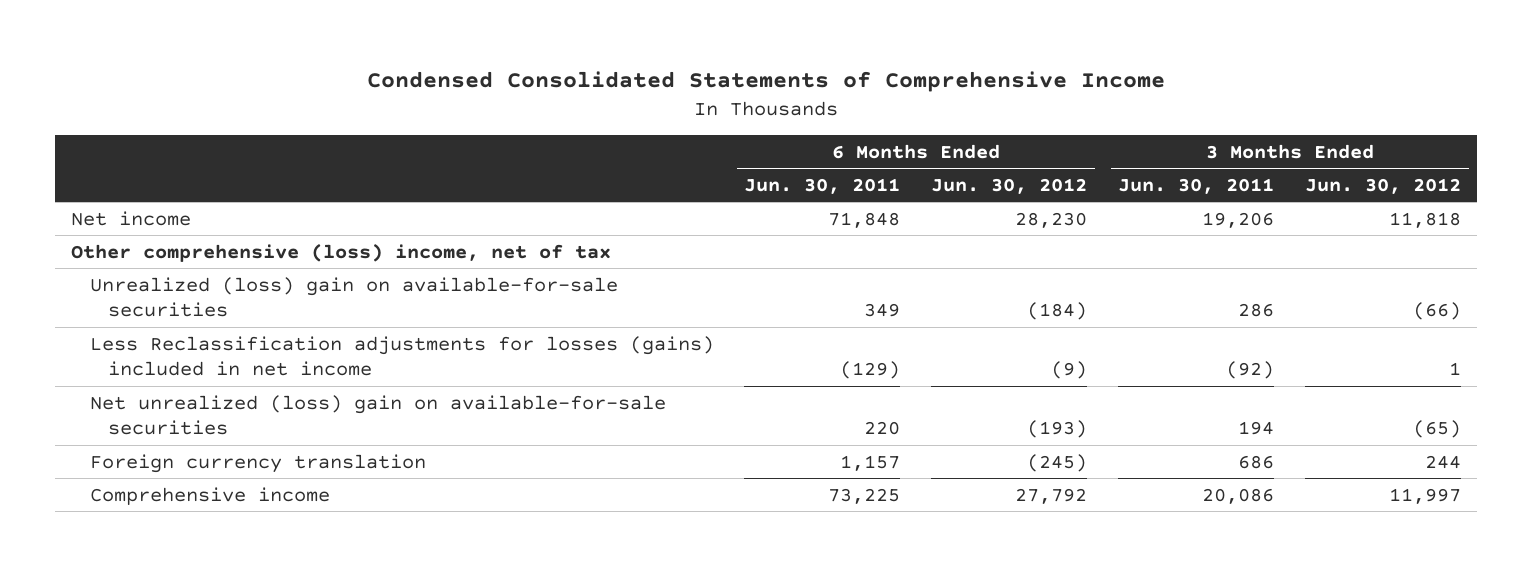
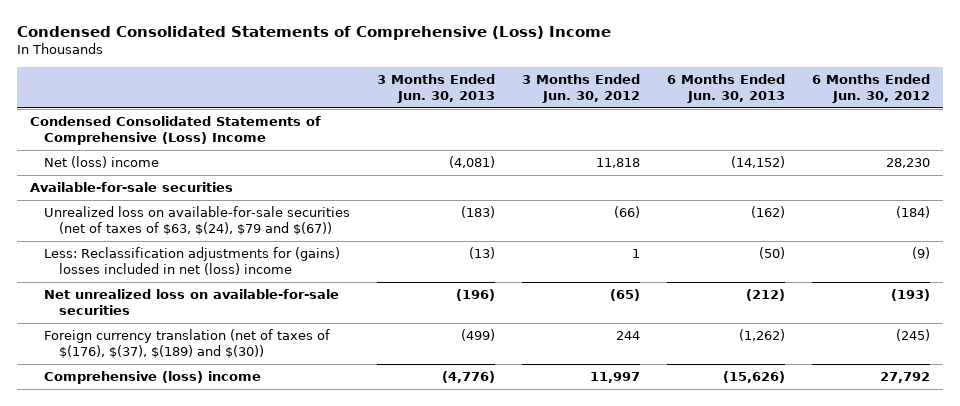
- Condensed Consolidated Statements of Comprehensive Income
+ Condensed Consolidated Statements of Comprehensive (Loss) Income
- | 6 Months Ended Jun. 30, 2011 | 6 Months Ended Jun. 30, 2012 | 3 Months Ended Jun. 30, 2011 | 3 Months Ended Jun. 30, 2012
+ | 3 Months Ended Jun. 30, 2013 | 3 Months Ended Jun. 30, 2012 | 6 Months Ended Jun. 30, 2013 | 6 Months Ended Jun. 30, 2012
- Net income | 71,848 | 28,230 | 19,206 | 11,818
- Other comprehensive (loss) income, net of tax
- Unrealized (loss) gain on available-for-sale securities | 349 | (184) | 286 | (66)
- Less Reclassification adjustments for losses (gains) included in net income | (129) | (9) | (92) | 1
- Net unrealized (loss) gain on available-for-sale securities | 220 | (193) | 194 | (65)
- Foreign currency translation | 1,157 | (245) | 686 | 244
- Comprehensive income | 73,225 | 27,792 | 20,086 | 11,997
+ Condensed Consolidated Statements of Comprehensive (Loss) Income
+ Net (loss) income | (4,081) | 11,818 | (14,152) | 28,230
+ Available-for-sale securities
+ Unrealized loss on available-for-sale securities (net of taxes of $63, $(24), $79 and $(67)) | (183) | (66) | (162) | (184)
+ Less: Reclassification adjustments for (gains) losses included in net (loss) income | (13) | 1 | (50) | (9)
+ Net unrealized loss on available-for-sale securities | (196) | (65) | (212) | (193)
+ Foreign currency translation (net of taxes of $(176), $(37), $(189) and $(30)) | (499) | 244 | (1,262) | (245)
+ Comprehensive (loss) income | (4,776) | 11,997 | (15,626) | 27,792

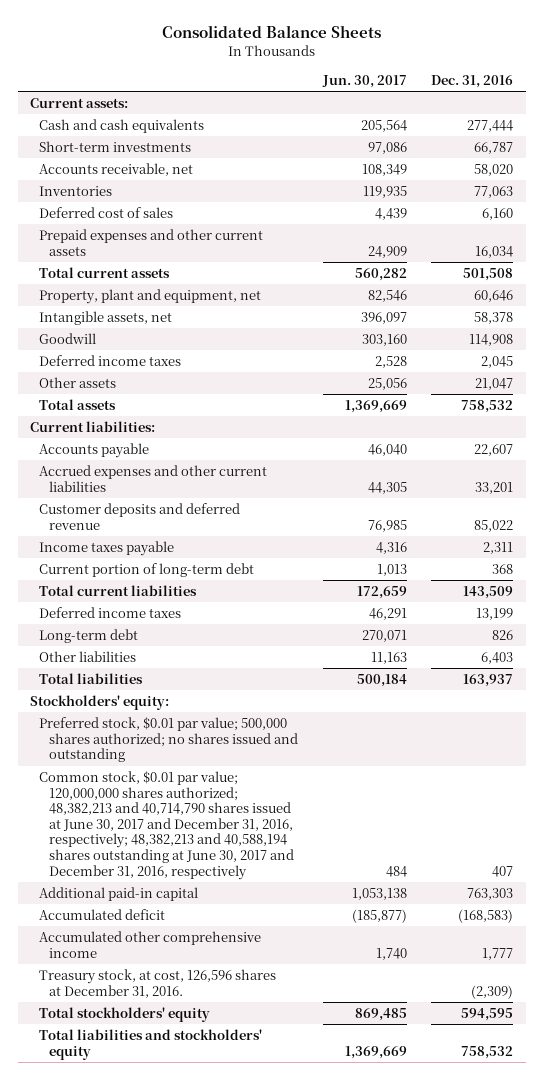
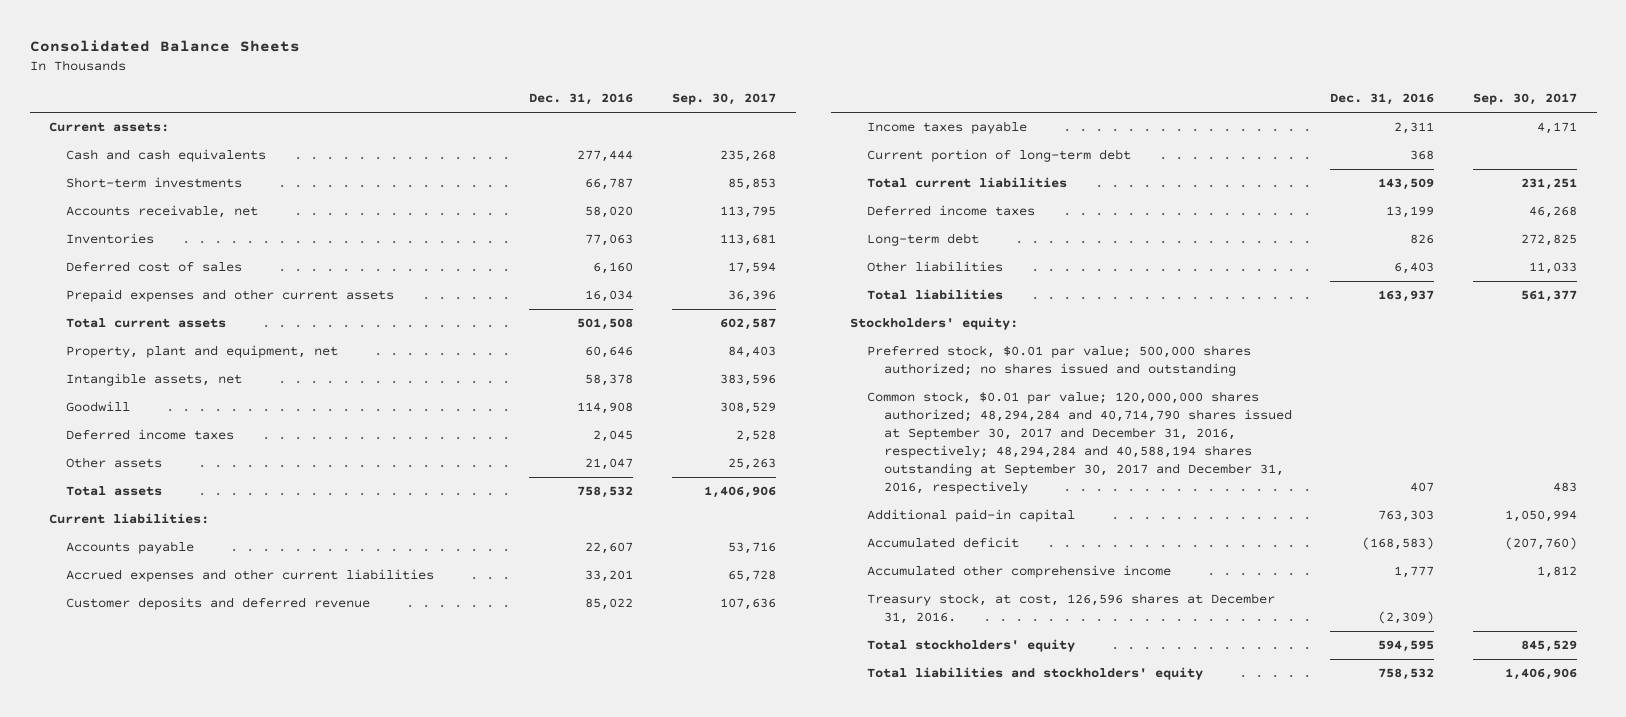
- | Jun. 30, 2017 | Dec. 31, 2016
+ | Dec. 31, 2016 | Sep. 30, 2017
- Common stock, $0.01 par value; 120,000,000 shares authorized; 48,382,213 and 40,714,790 shares issued at June 30, 2017 and December 31, 2016, respectively; 48,382,213 and 40,588,194 shares outstanding at June 30, 2017 and December 31, 2016, respectively | 484 | 407
+ Common stock, $0.01 par value; 120,000,000 shares authorized; 48,294,284 and 40,714,790 shares issued at September 30, 2017 and December 31, 2016, respectively; 48,294,284 and 40,588,194 shares outstanding at September 30, 2017 and December 31, 2016, respectively | 407 | 483

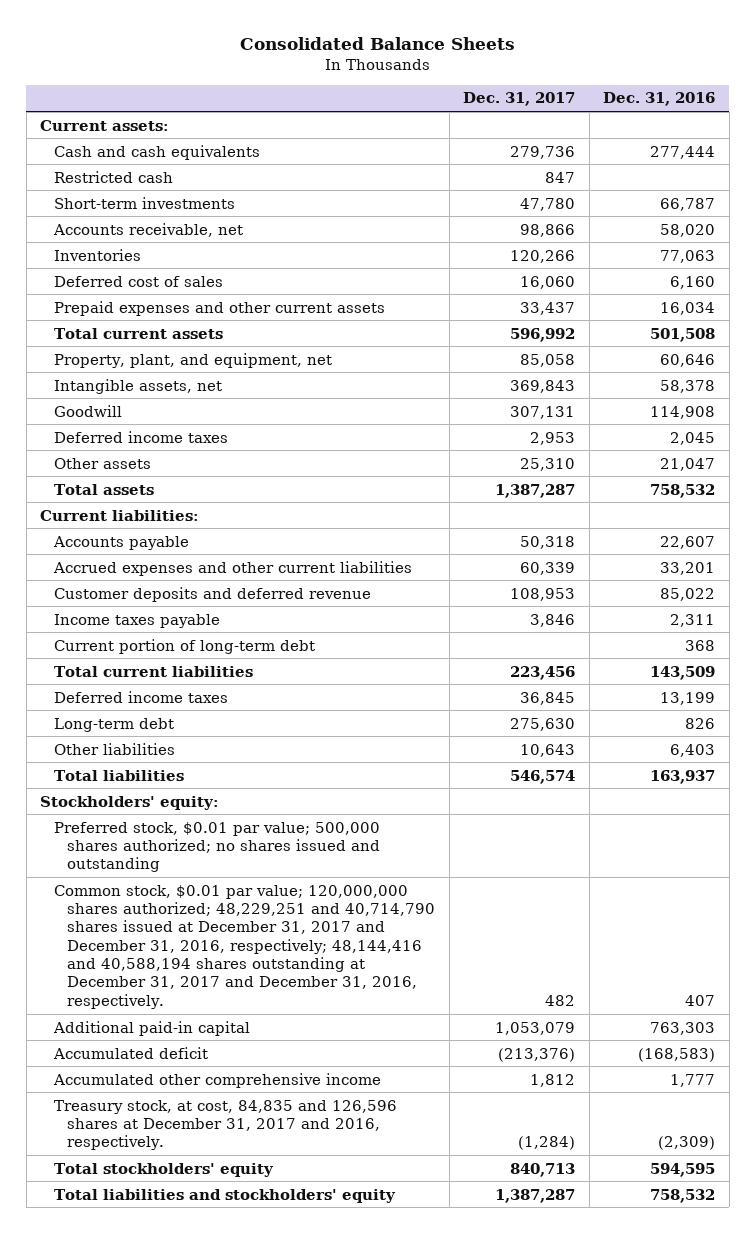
- | Dec. 31, 2016 | Sep. 30, 2017
+ | Dec. 31, 2017 | Dec. 31, 2016
+ Restricted cash | 847 |
- Property, plant and equipment, net | 60,646 | 84,403
+ Property, plant, and equipment, net | 85,058 | 60,646
- Common stock, $0.01 par value; 120,000,000 shares authorized; 48,294,284 and 40,714,790 shares issued at September 30, 2017 and December 31, 2016, respectively; 48,294,284 and 40,588,194 shares outstanding at September 30, 2017 and December 31, 2016, respectively | 407 | 483
+ Common stock, $0.01 par value; 120,000,000 shares authorized; 48,229,251 and 40,714,790 shares issued at December 31, 2017 and December 31, 2016, respectively; 48,144,416 and 40,588,194 shares outstanding at December 31, 2017 and December 31, 2016, respectively. | 482 | 407
- Treasury stock, at cost, 126,596 shares at December 31, 2016. | (2,309) |
+ Treasury stock, at cost, 84,835 and 126,596 shares at December 31, 2017 and 2016, respectively. | (1,284) | (2,309)

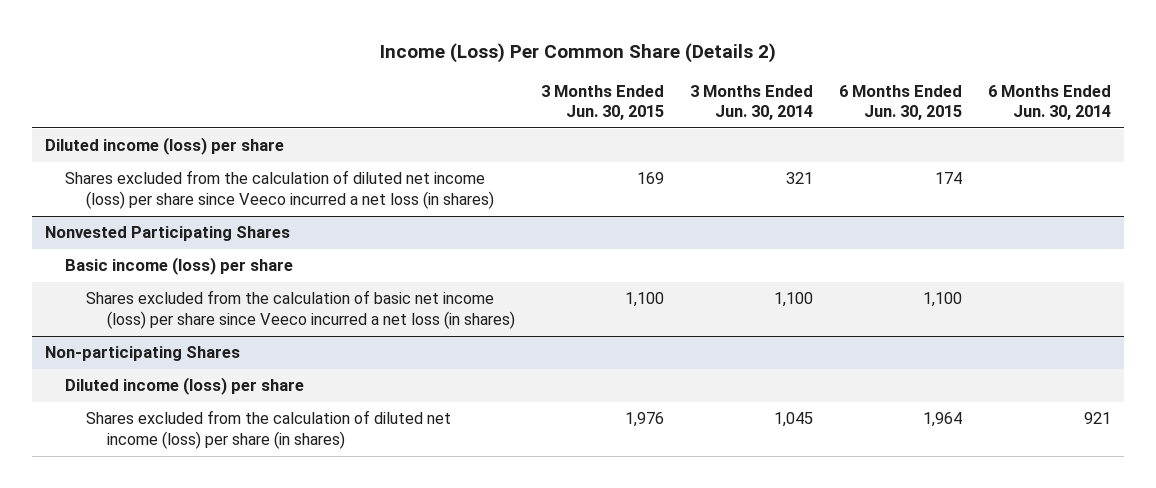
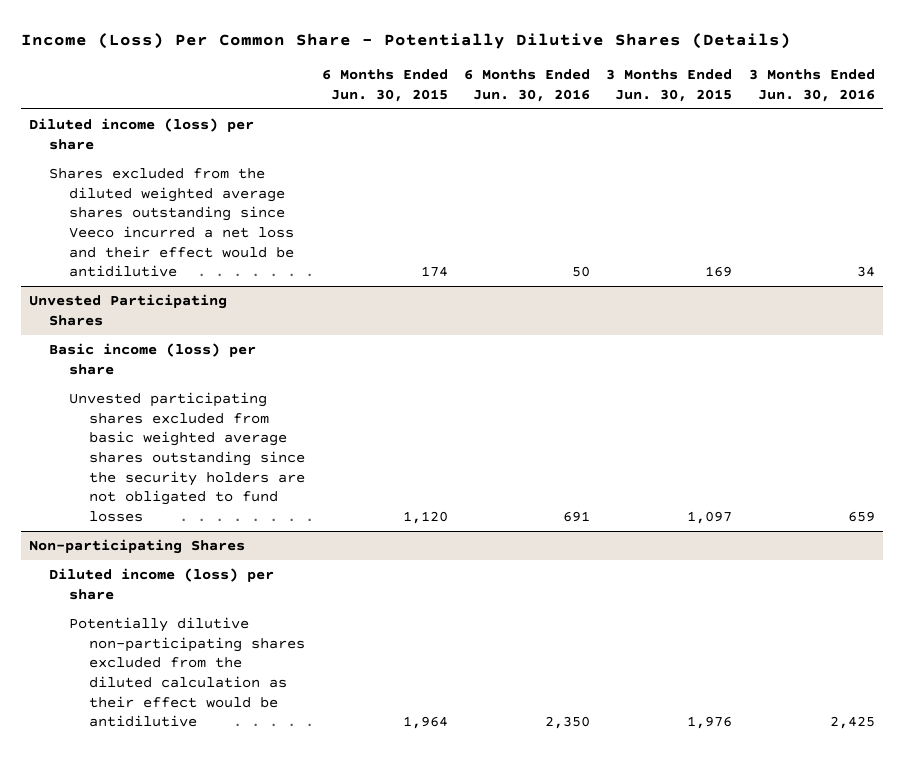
- Income (Loss) Per Common Share (Details 2)
+ Income (Loss) Per Common Share - Potentially Dilutive Shares (Details)
- | 3 Months Ended Jun. 30, 2015 | 3 Months Ended Jun. 30, 2014 | 6 Months Ended Jun. 30, 2015 | 6 Months Ended Jun. 30, 2014
+ | 6 Months Ended Jun. 30, 2015 | 6 Months Ended Jun. 30, 2016 | 3 Months Ended Jun. 30, 2015 | 3 Months Ended Jun. 30, 2016
- Shares excluded from the calculation of diluted net income (loss) per share since Veeco incurred a net loss (in shares) | 169 | 321 | 174 |
- Nonvested Participating Shares
+ Shares excluded from the diluted weighted average shares outstanding since Veeco incurred a net loss and their effect would be antidilutive | 174 | 50 | 169 | 34
+ Unvested Participating Shares
- Shares excluded from the calculation of basic net income (loss) per share since Veeco incurred a net loss (in shares) | 1,100 | 1,100 | 1,100 |
+ Unvested participating shares excluded from basic weighted average shares outstanding since the security holders are not obligated to fund losses | 1,120 | 691 | 1,097 | 659
@ Non-participating Shares
- Shares excluded from the calculation of diluted net income (loss) per share (in shares) | 1,976 | 1,045 | 1,964 | 921
+ Potentially dilutive non-participating shares excluded from the diluted calculation as their effect would be antidilutive | 1,964 | 2,350 | 1,976 | 2,425

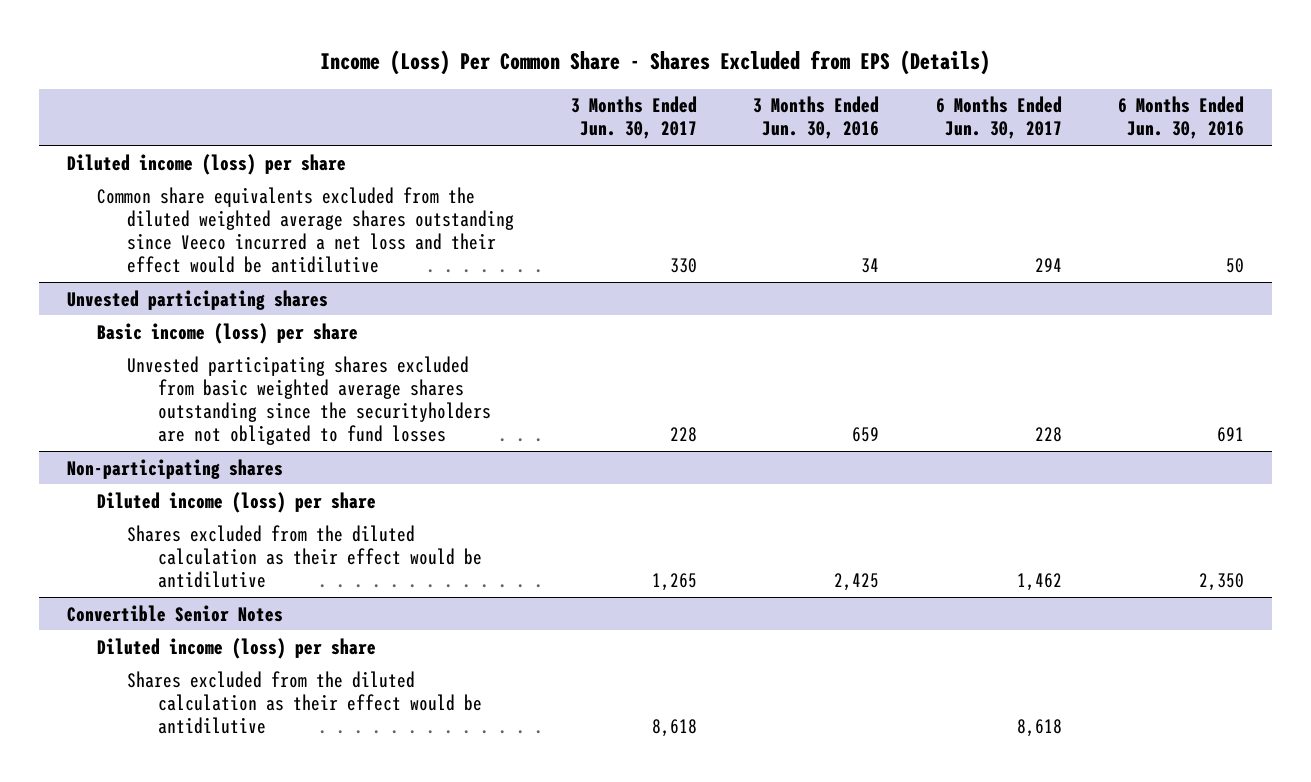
- Income (Loss) Per Common Share - Potentially Dilutive Shares (Details)
+ Income (Loss) Per Common Share - Shares Excluded from EPS (Details)
- | 6 Months Ended Jun. 30, 2015 | 6 Months Ended Jun. 30, 2016 | 3 Months Ended Jun. 30, 2015 | 3 Months Ended Jun. 30, 2016
+ | 3 Months Ended Jun. 30, 2017 | 3 Months Ended Jun. 30, 2016 | 6 Months Ended Jun. 30, 2017 | 6 Months Ended Jun. 30, 2016
- Shares excluded from the diluted weighted average shares outstanding since Veeco incurred a net loss and their effect would be antidilutive | 174 | 50 | 169 | 34
- Unvested Participating Shares
+ Common share equivalents excluded from the diluted weighted average shares outstanding since Veeco incurred a net loss and their effect would be antidilutive | 330 | 34 | 294 | 50
+ Unvested participating shares
- Unvested participating shares excluded from basic weighted average shares outstanding since the security holders are not obligated to fund losses | 1,120 | 691 | 1,097 | 659
- Non-participating Shares
+ Unvested participating shares excluded from basic weighted average shares outstanding since the securityholders are not obligated to fund losses | 228 | 659 | 228 | 691
+ Non-participating shares
- Potentially dilutive non-participating shares excluded from the diluted calculation as their effect would be antidilutive | 1,964 | 2,350 | 1,976 | 2,425
+ Shares excluded from the diluted calculation as their effect would be antidilutive | 1,265 | 2,425 | 1,462 | 2,350
+ Convertible Senior Notes
+ Diluted income (loss) per share
+ Shares excluded from the diluted calculation as their effect would be antidilutive | 8,618 | | 8,618 |

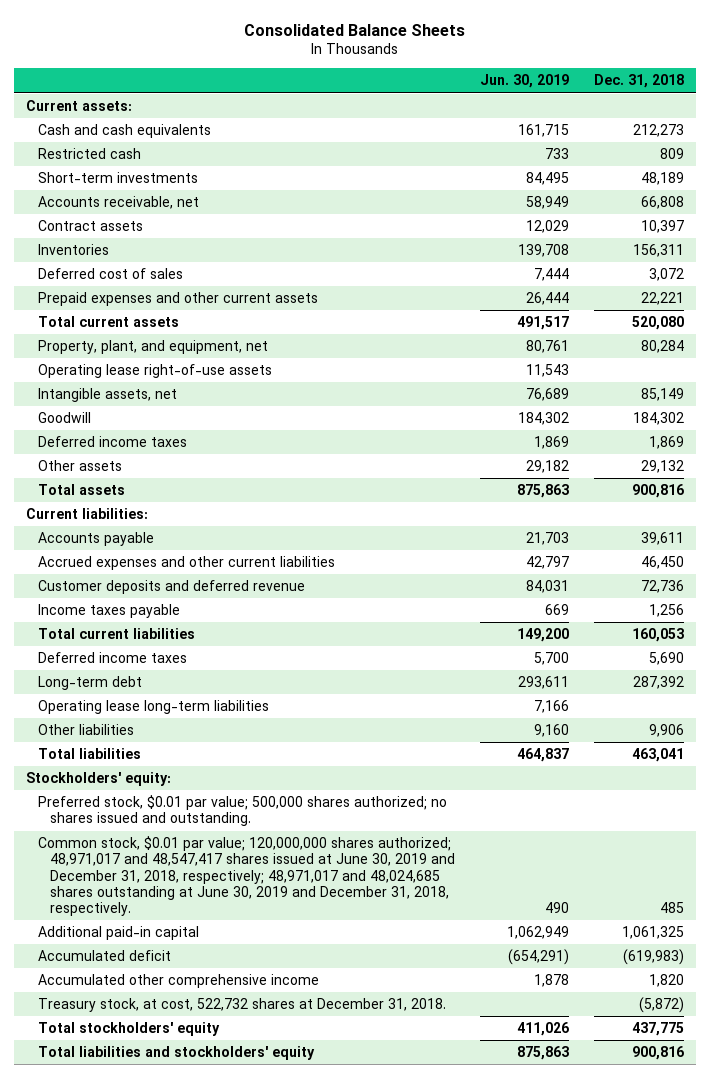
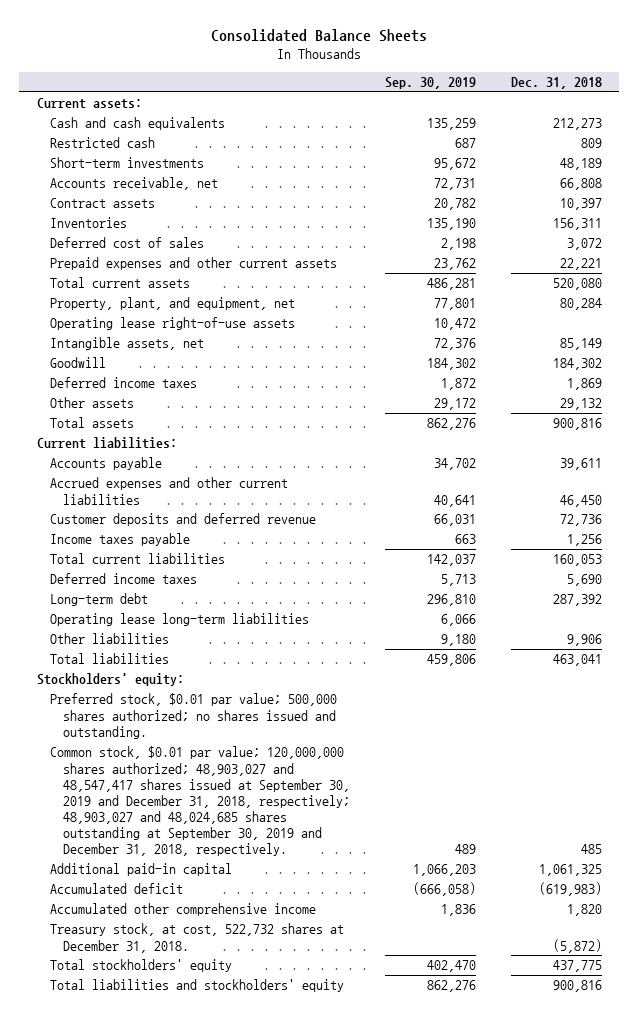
- | Jun. 30, 2019 | Dec. 31, 2018
+ | Sep. 30, 2019 | Dec. 31, 2018
- Common stock, $0.01 par value; 120,000,000 shares authorized; 48,971,017 and 48,547,417 shares issued at June 30, 2019 and December 31, 2018, respectively; 48,971,017 and 48,024,685 shares outstanding at June 30, 2019 and December 31, 2018, respectively. | 490 | 485
+ Common stock, $0.01 par value; 120,000,000 shares authorized; 48,903,027 and 48,547,417 shares issued at September 30, 2019 and December 31, 2018, respectively; 48,903,027 and 48,024,685 shares outstanding at September 30, 2019 and December 31, 2018, respectively. | 489 | 485

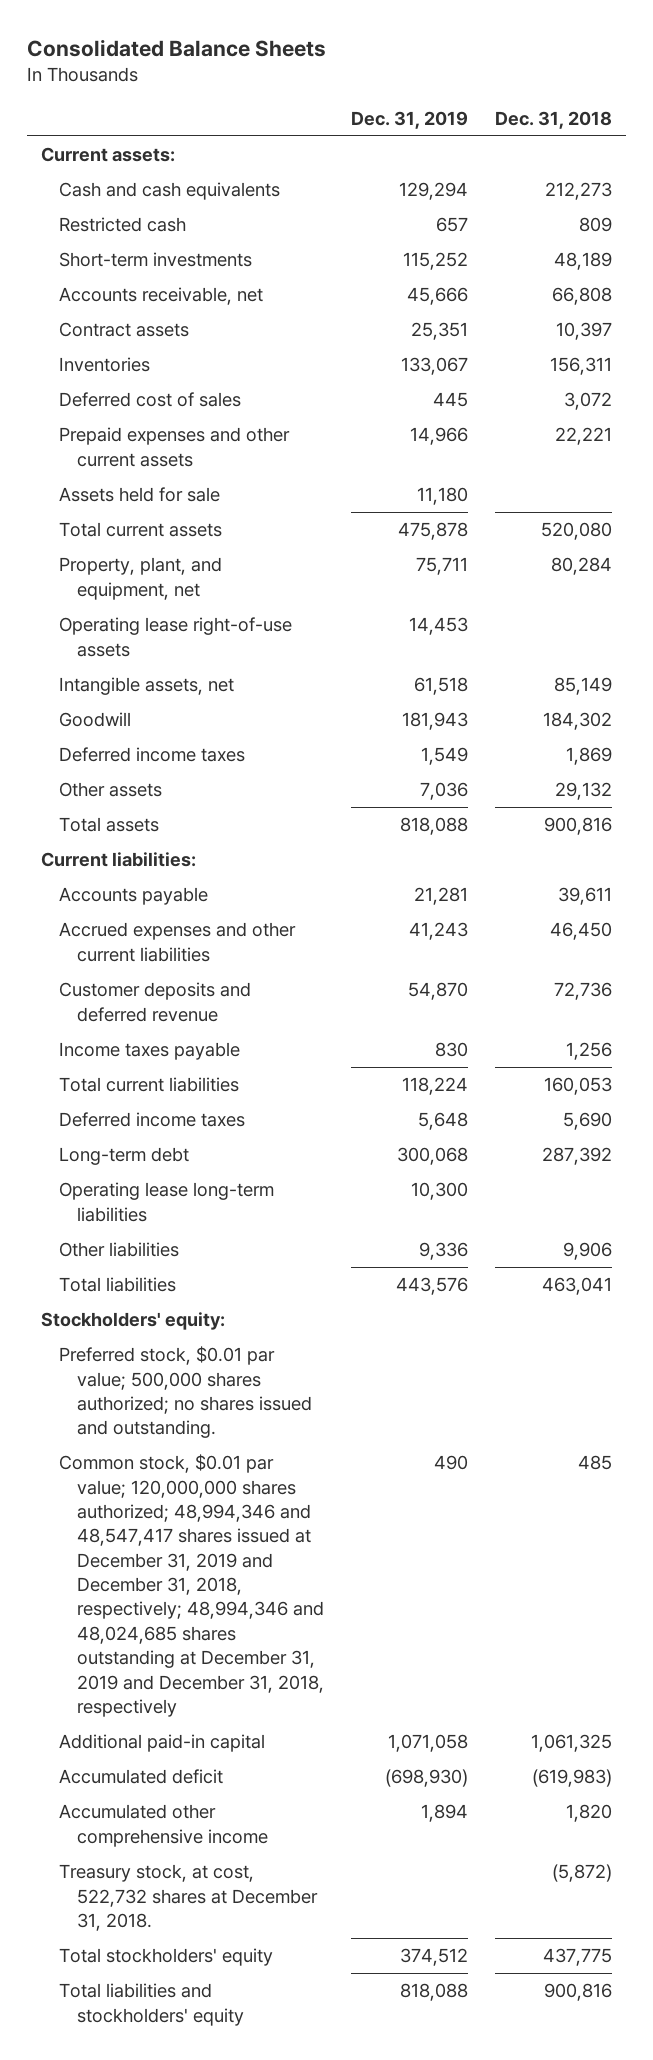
- | Sep. 30, 2019 | Dec. 31, 2018
+ | Dec. 31, 2019 | Dec. 31, 2018
+ Assets held for sale | 11,180 |
- Common stock, $0.01 par value; 120,000,000 shares authorized; 48,903,027 and 48,547,417 shares issued at September 30, 2019 and December 31, 2018, respectively; 48,903,027 and 48,024,685 shares outstanding at September 30, 2019 and December 31, 2018, respectively. | 489 | 485
+ Common stock, $0.01 par value; 120,000,000 shares authorized; 48,994,346 and 48,547,417 shares issued at December 31, 2019 and December 31, 2018, respectively; 48,994,346 and 48,024,685 shares outstanding at December 31, 2019 and December 31, 2018, respectively | 490 | 485

